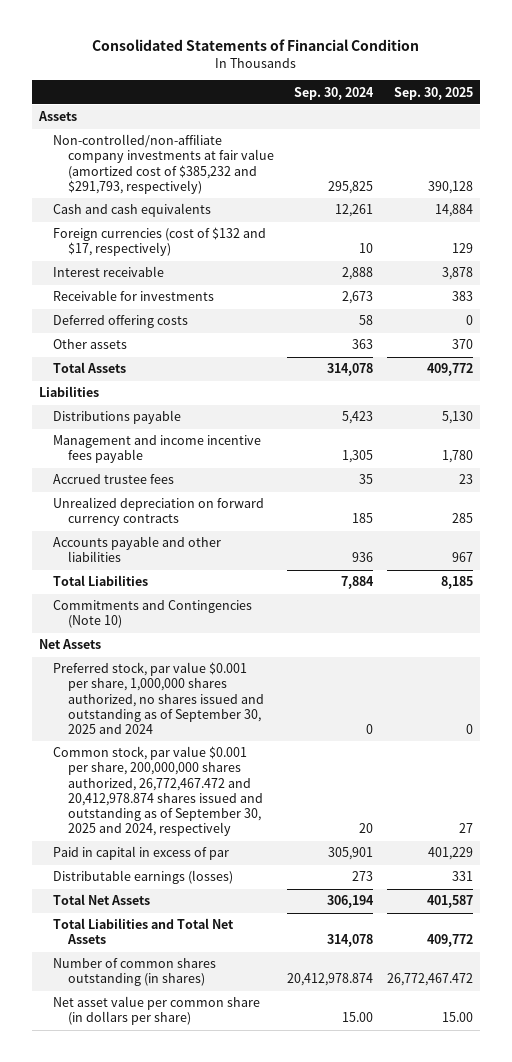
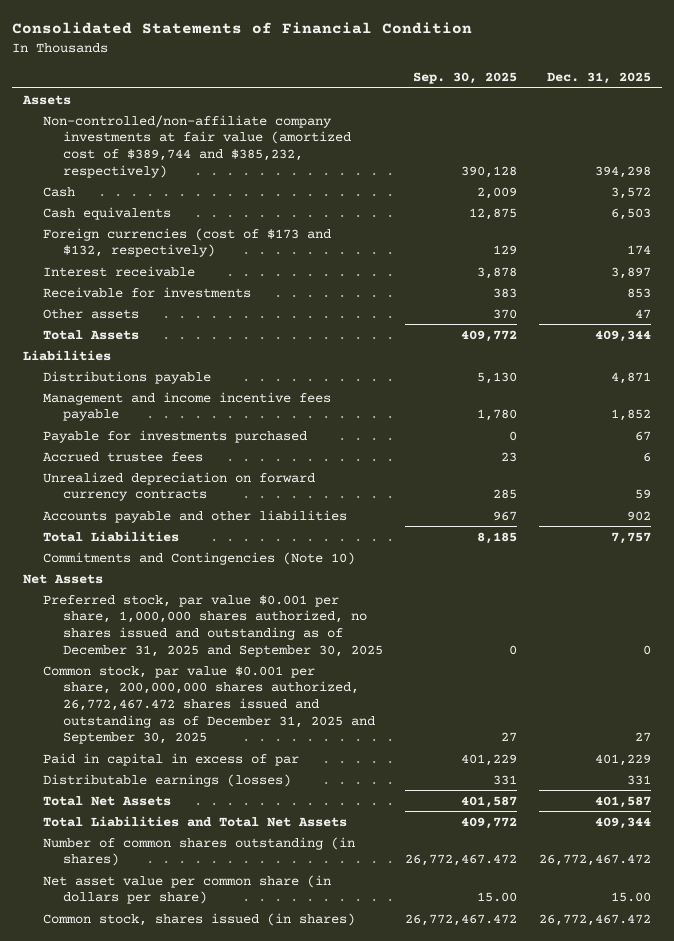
- | Sep. 30, 2024 | Sep. 30, 2025
+ | Sep. 30, 2025 | Dec. 31, 2025
- Non-controlled/non-affiliate company investments at fair value (amortized cost of $385,232 and $291,793, respectively) | 295,825 | 390,128
- Cash and cash equivalents | 12,261 | 14,884
- Foreign currencies (cost of $132 and $17, respectively) | 10 | 129
+ Non-controlled/non-affiliate company investments at fair value (amortized cost of $389,744 and $385,232, respectively) | 390,128 | 394,298
+ Cash | 2,009 | 3,572
+ Cash equivalents | 12,875 | 6,503
+ Foreign currencies (cost of $173 and $132, respectively) | 129 | 174
- Deferred offering costs | 58 | 0
+ Payable for investments purchased | 0 | 67
- Preferred stock, par value $0.001 per share, 1,000,000 shares authorized, no shares issued and outstanding as of September 30, 2025 and 2024 | 0 | 0
- Common stock, par value $0.001 per share, 200,000,000 shares authorized, 26,772,467.472 and 20,412,978.874 shares issued and outstanding as of September 30, 2025 and 2024, respectively | 20 | 27
+ Preferred stock, par value $0.001 per share, 1,000,000 shares authorized, no shares issued and outstanding as of December 31, 2025 and September 30, 2025 | 0 | 0
+ Common stock, par value $0.001 per share, 200,000,000 shares authorized, 26,772,467.472 shares issued and outstanding as of December 31, 2025 and September 30, 2025 | 27 | 27
+ Common stock, shares issued (in shares) | 26,772,467.472 | 26,772,467.472

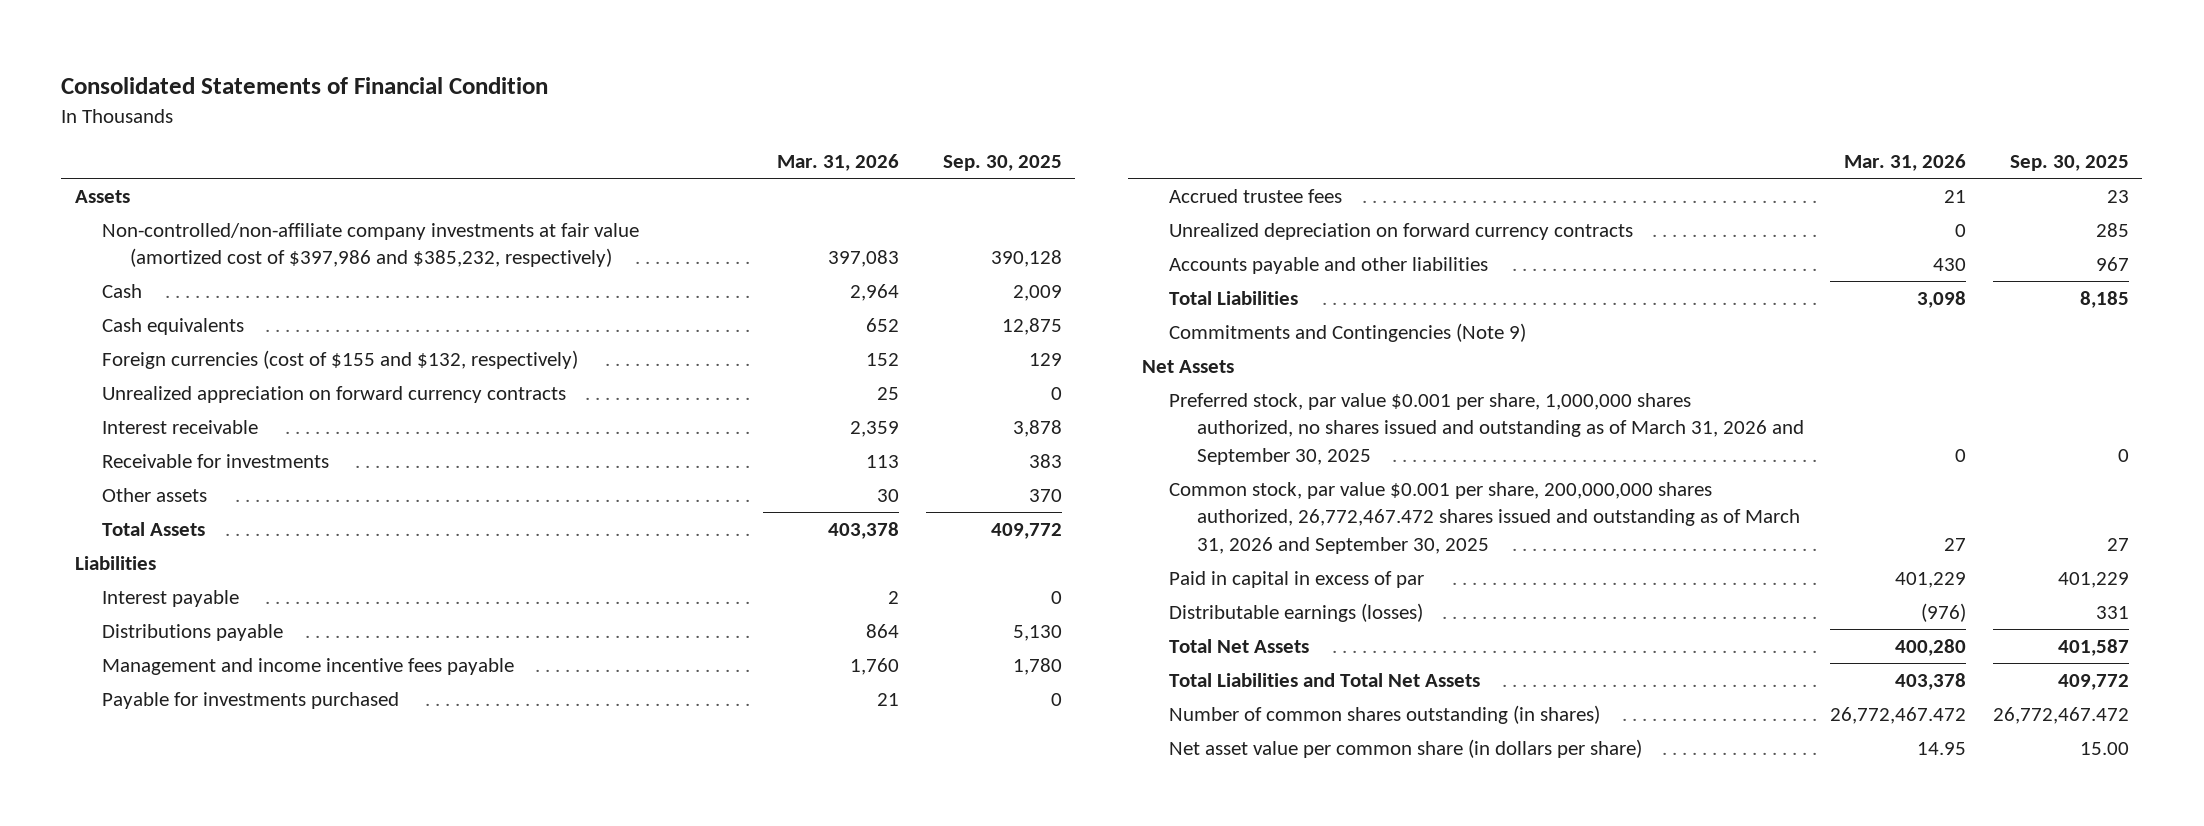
- | Sep. 30, 2025 | Dec. 31, 2025
+ | Mar. 31, 2026 | Sep. 30, 2025
- Non-controlled/non-affiliate company investments at fair value (amortized cost of $389,744 and $385,232, respectively) | 390,128 | 394,298
+ Non-controlled/non-affiliate company investments at fair value (amortized cost of $397,986 and $385,232, respectively) | 397,083 | 390,128
- Foreign currencies (cost of $173 and $132, respectively) | 129 | 174
+ Foreign currencies (cost of $155 and $132, respectively) | 152 | 129
+ Unrealized appreciation on forward currency contracts | 25 | 0
+ Interest payable | 2 | 0
- Commitments and Contingencies (Note 10)
+ Commitments and Contingencies (Note 9)
- Preferred stock, par value $0.001 per share, 1,000,000 shares authorized, no shares issued and outstanding as of December 31, 2025 and September 30, 2025 | 0 | 0
- Common stock, par value $0.001 per share, 200,000,000 shares authorized, 26,772,467.472 shares issued and outstanding as of December 31, 2025 and September 30, 2025 | 27 | 27
+ Preferred stock, par value $0.001 per share, 1,000,000 shares authorized, no shares issued and outstanding as of March 31, 2026 and September 30, 2025 | 0 | 0
+ Common stock, par value $0.001 per share, 200,000,000 shares authorized, 26,772,467.472 shares issued and outstanding as of March 31, 2026 and September 30, 2025 | 27 | 27
- Common stock, shares issued (in shares) | 26,772,467.472 | 26,772,467.472

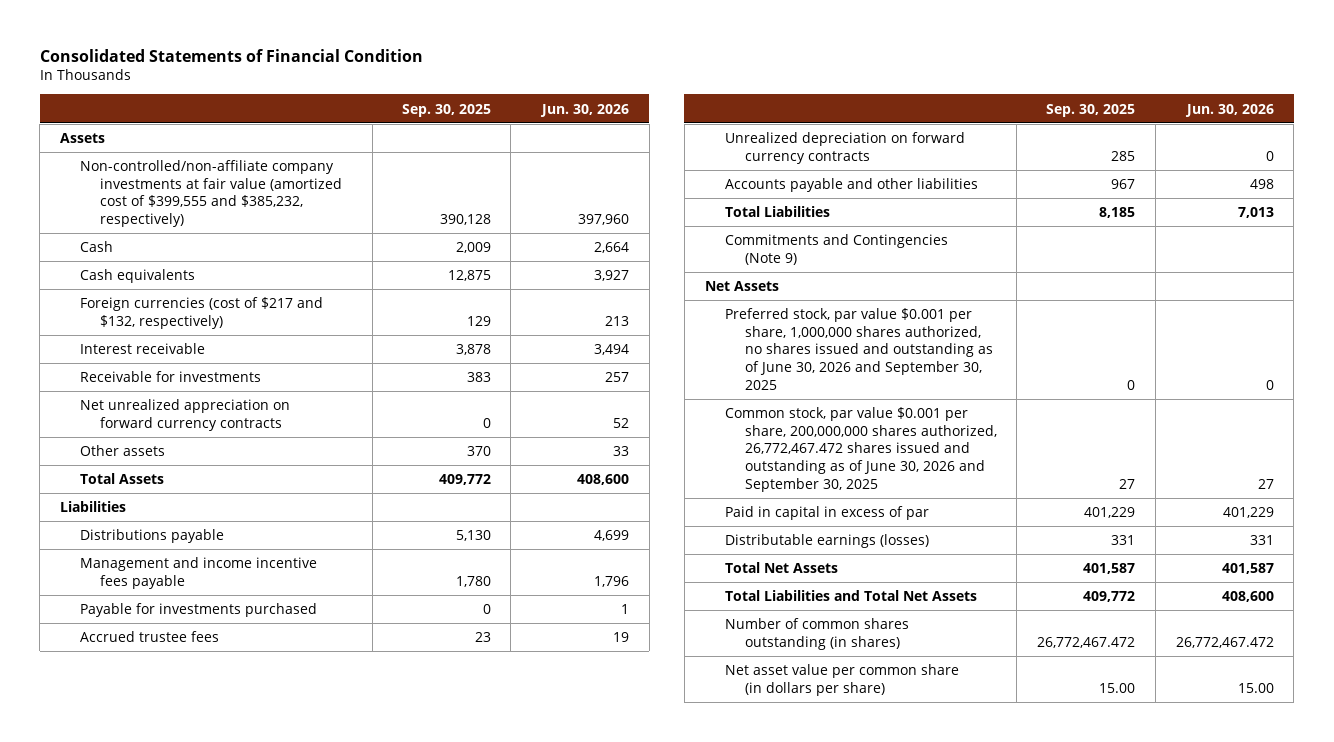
- | Mar. 31, 2026 | Sep. 30, 2025
+ | Sep. 30, 2025 | Jun. 30, 2026
- Non-controlled/non-affiliate company investments at fair value (amortized cost of $397,986 and $385,232, respectively) | 397,083 | 390,128
+ Non-controlled/non-affiliate company investments at fair value (amortized cost of $399,555 and $385,232, respectively) | 390,128 | 397,960
- Foreign currencies (cost of $155 and $132, respectively) | 152 | 129
- Unrealized appreciation on forward currency contracts | 25 | 0
+ Foreign currencies (cost of $217 and $132, respectively) | 129 | 213
+ Net unrealized appreciation on forward currency contracts | 0 | 52
- Interest payable | 2 | 0
- Preferred stock, par value $0.001 per share, 1,000,000 shares authorized, no shares issued and outstanding as of March 31, 2026 and September 30, 2025 | 0 | 0
- Common stock, par value $0.001 per share, 200,000,000 shares authorized, 26,772,467.472 shares issued and outstanding as of March 31, 2026 and September 30, 2025 | 27 | 27
+ Preferred stock, par value $0.001 per share, 1,000,000 shares authorized, no shares issued and outstanding as of June 30, 2026 and September 30, 2025 | 0 | 0
+ Common stock, par value $0.001 per share, 200,000,000 shares authorized, 26,772,467.472 shares issued and outstanding as of June 30, 2026 and September 30, 2025 | 27 | 27

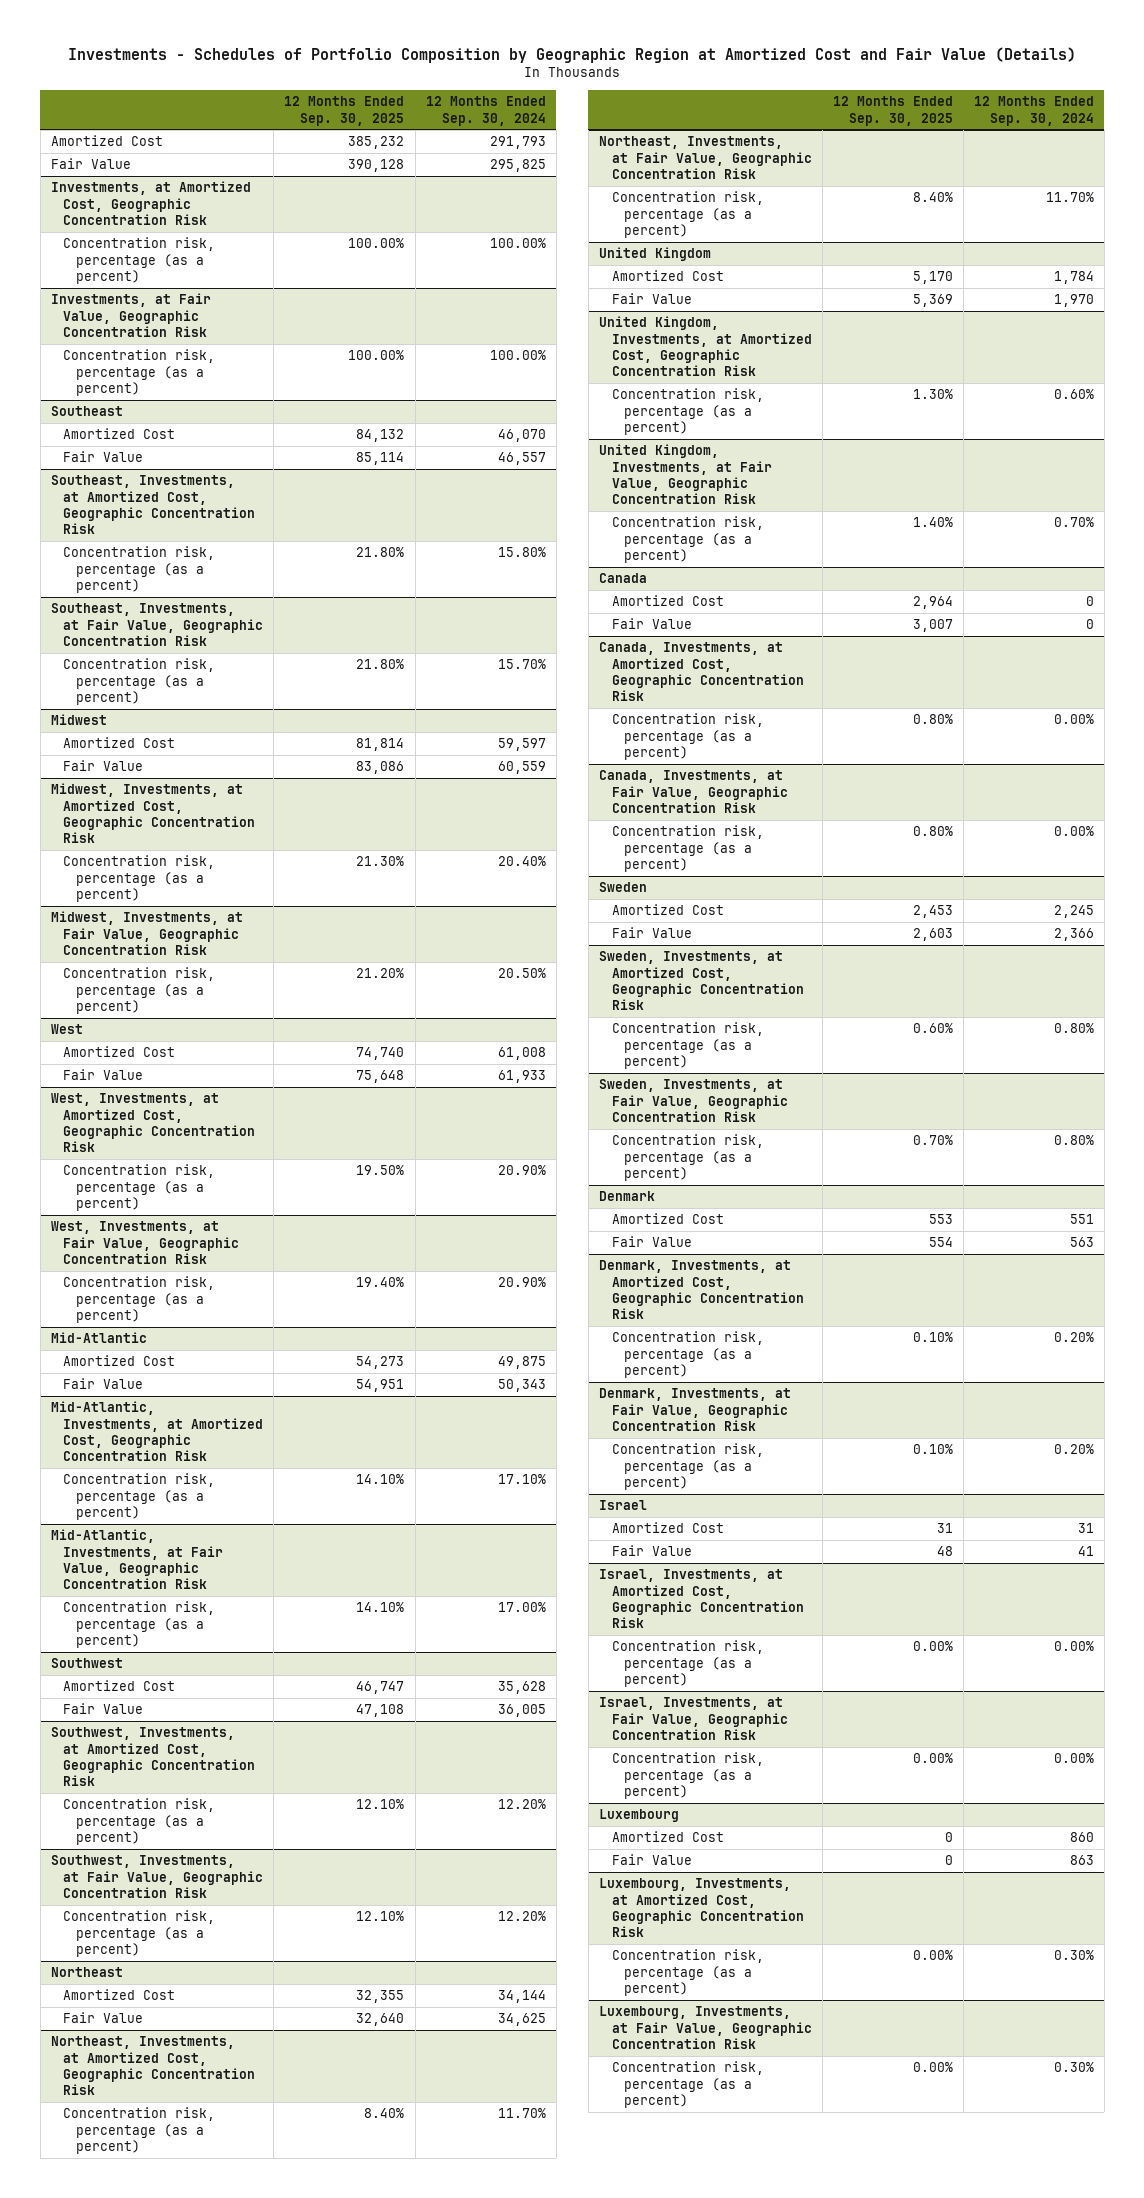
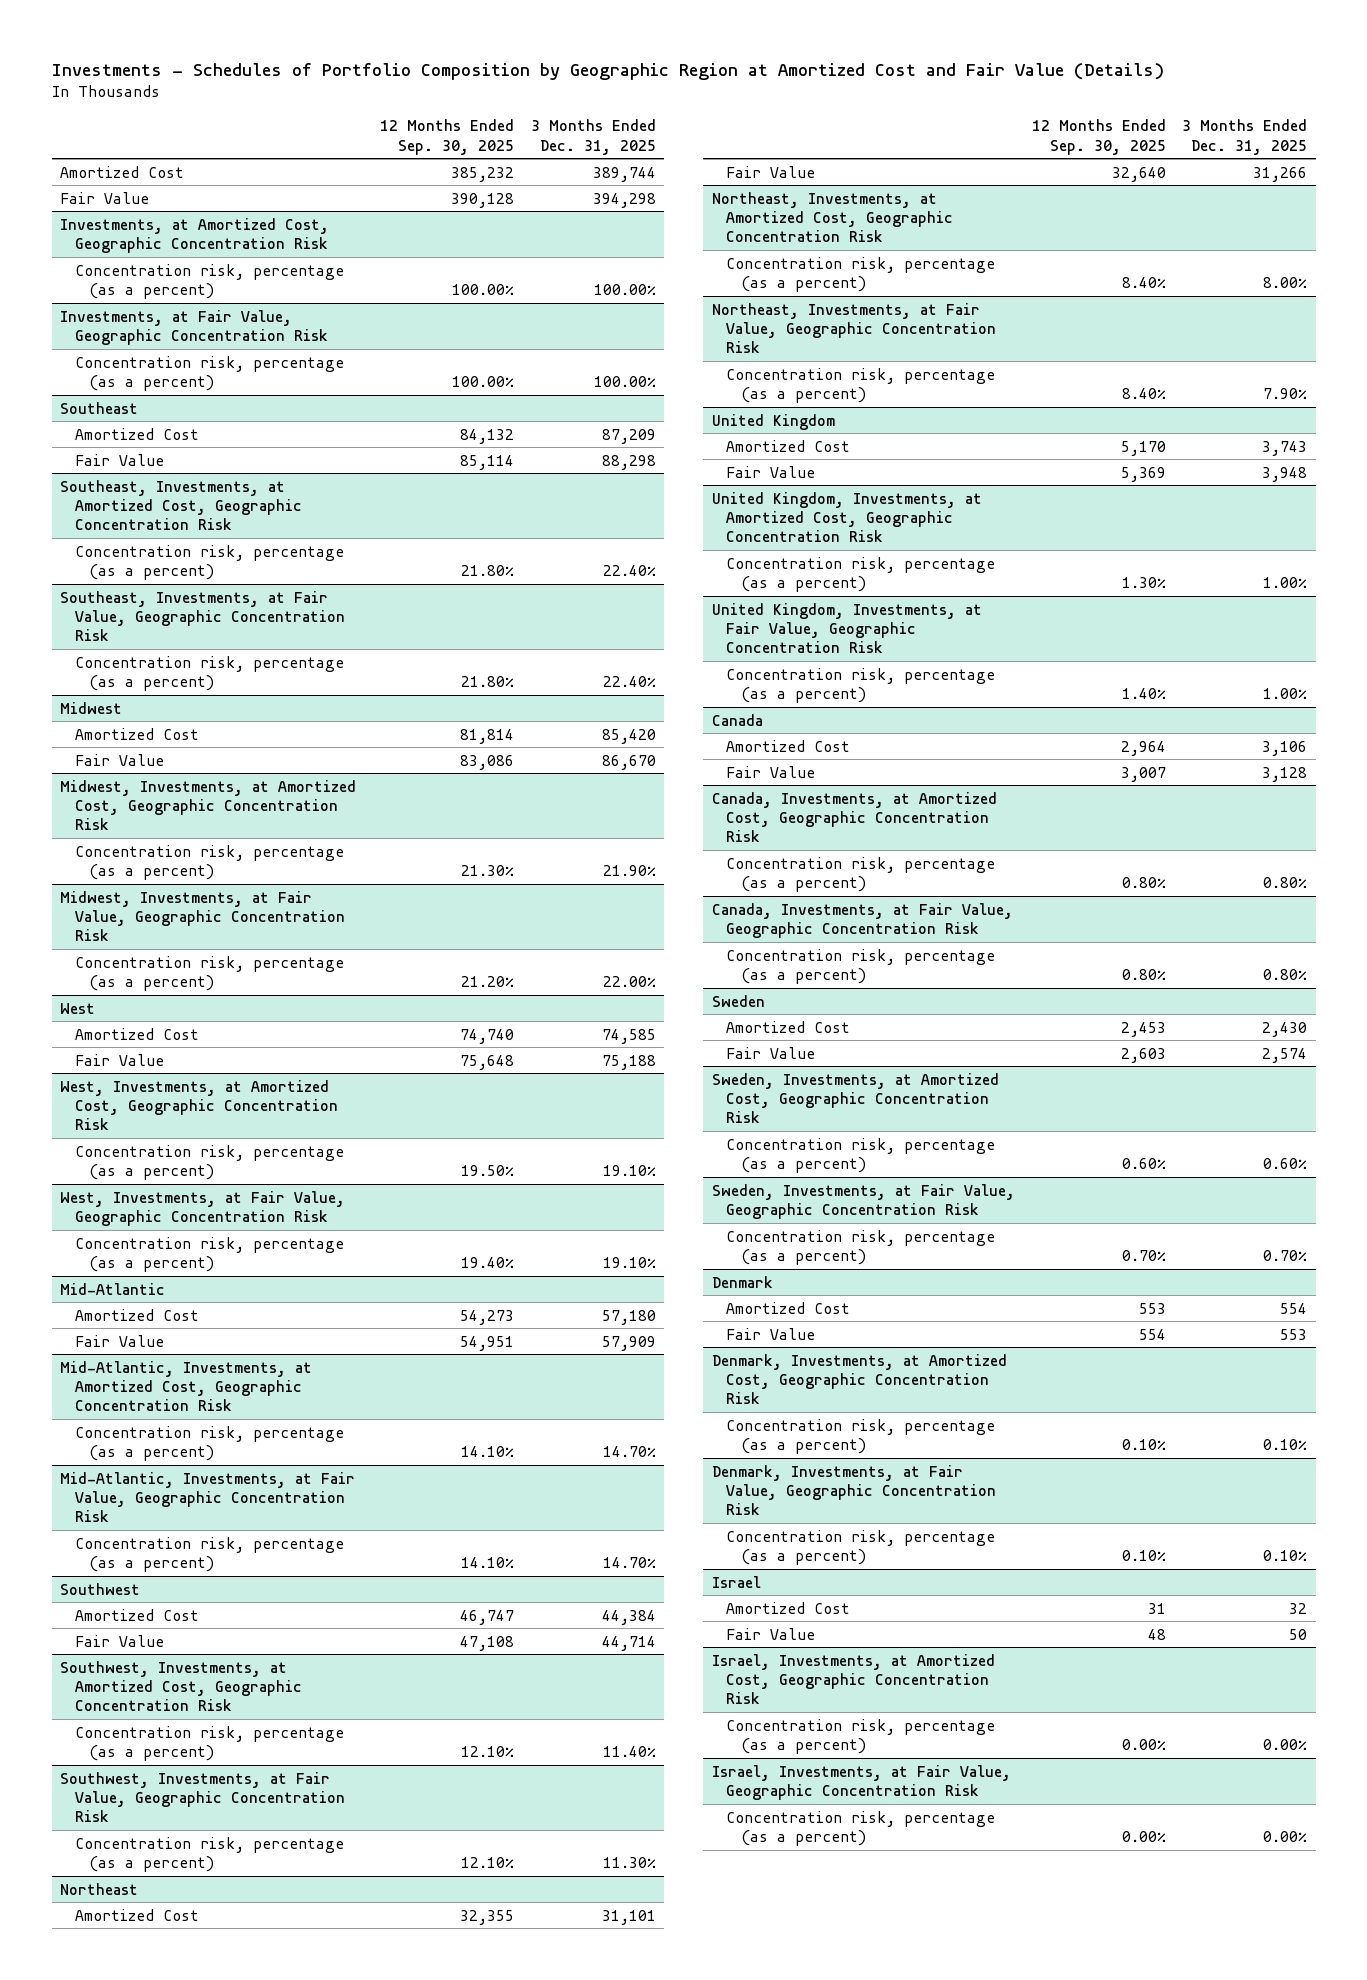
- | 12 Months Ended Sep. 30, 2025 | 12 Months Ended Sep. 30, 2024
+ | 12 Months Ended Sep. 30, 2025 | 3 Months Ended Dec. 31, 2025
- Luxembourg
- Amortized Cost | 0 | 860
- Fair Value | 0 | 863
- Luxembourg, Investments, at Amortized Cost, Geographic Concentration Risk
- Concentration risk, percentage (as a percent) | 0.00% | 0.30%
- Luxembourg, Investments, at Fair Value, Geographic Concentration Risk
- Concentration risk, percentage (as a percent) | 0.00% | 0.30%

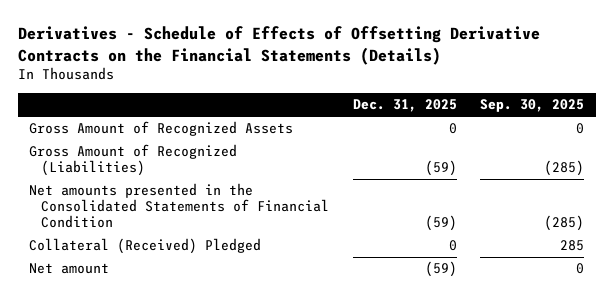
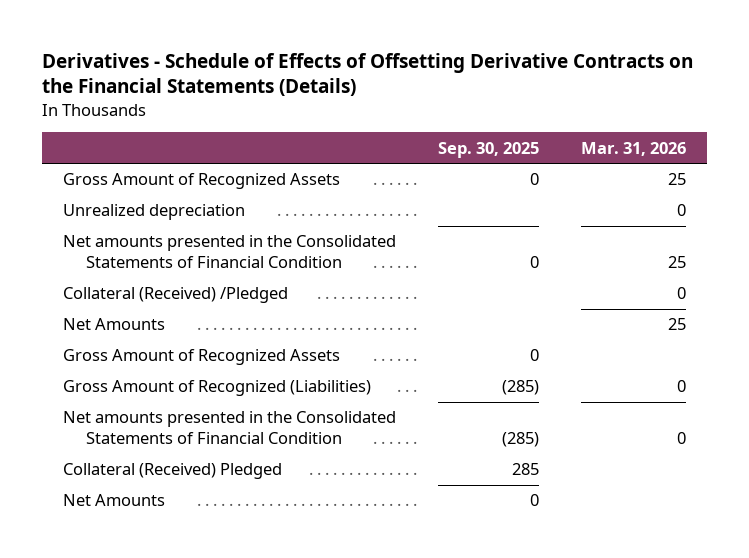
- | Dec. 31, 2025 | Sep. 30, 2025
+ | Sep. 30, 2025 | Mar. 31, 2026
+ Unrealized depreciation | | 0
+ Net amounts presented in the Consolidated Statements of Financial Condition | 0 | 25
+ Collateral (Received) /Pledged | | 0
+ Net Amounts | | 25
+ Gross Amount of Recognized Assets | 0 |
- Net amount | (59) | 0
+ Net Amounts | 0 |

